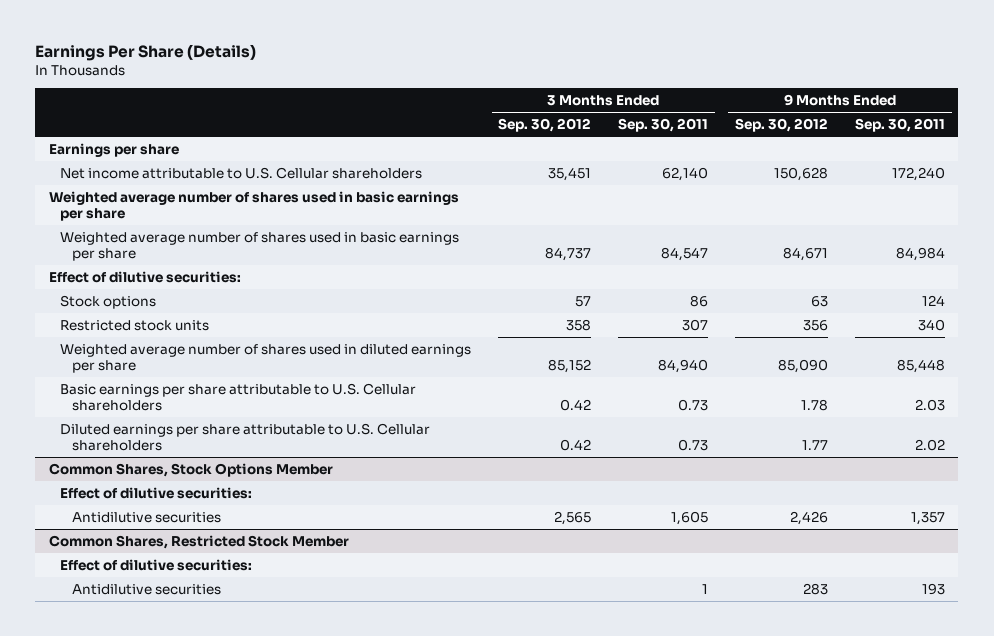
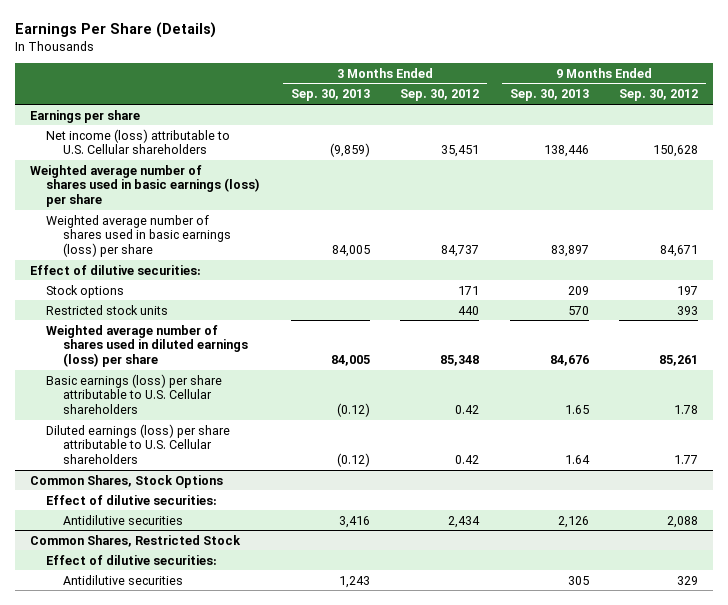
- | 3 Months Ended Sep. 30, 2012 | 3 Months Ended Sep. 30, 2011 | 9 Months Ended Sep. 30, 2012 | 9 Months Ended Sep. 30, 2011
+ | 3 Months Ended Sep. 30, 2013 | 3 Months Ended Sep. 30, 2012 | 9 Months Ended Sep. 30, 2013 | 9 Months Ended Sep. 30, 2012
- Net income attributable to U.S. Cellular shareholders | 35,451 | 62,140 | 150,628 | 172,240
- Weighted average number of shares used in basic earnings per share
- Weighted average number of shares used in basic earnings per share | 84,737 | 84,547 | 84,671 | 84,984
+ Net income (loss) attributable to U.S. Cellular shareholders | (9,859) | 35,451 | 138,446 | 150,628
+ Weighted average number of shares used in basic earnings (loss) per share
+ Weighted average number of shares used in basic earnings (loss) per share | 84,005 | 84,737 | 83,897 | 84,671
- Stock options | 57 | 86 | 63 | 124
- Restricted stock units | 358 | 307 | 356 | 340
- Weighted average number of shares used in diluted earnings per share | 85,152 | 84,940 | 85,090 | 85,448
- Basic earnings per share attributable to U.S. Cellular shareholders | 0.42 | 0.73 | 1.78 | 2.03
- Diluted earnings per share attributable to U.S. Cellular shareholders | 0.42 | 0.73 | 1.77 | 2.02
- Common Shares, Stock Options Member
+ Stock options | | 171 | 209 | 197
+ Restricted stock units | | 440 | 570 | 393
+ Weighted average number of shares used in diluted earnings (loss) per share | 84,005 | 85,348 | 84,676 | 85,261
+ Basic earnings (loss) per share attributable to U.S. Cellular shareholders | (0.12) | 0.42 | 1.65 | 1.78
+ Diluted earnings (loss) per share attributable to U.S. Cellular shareholders | (0.12) | 0.42 | 1.64 | 1.77
+ Common Shares, Stock Options
- Antidilutive securities | 2,565 | 1,605 | 2,426 | 1,357
- Common Shares, Restricted Stock Member
+ Antidilutive securities | 3,416 | 2,434 | 2,126 | 2,088
+ Common Shares, Restricted Stock
- Antidilutive securities | | 1 | 283 | 193
+ Antidilutive securities | 1,243 | | 305 | 329

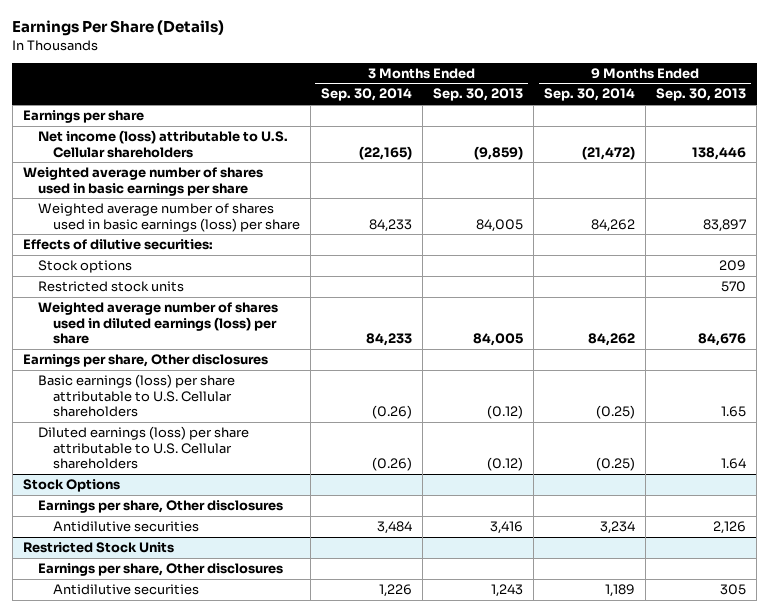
- | 3 Months Ended Sep. 30, 2013 | 3 Months Ended Sep. 30, 2012 | 9 Months Ended Sep. 30, 2013 | 9 Months Ended Sep. 30, 2012
+ | 3 Months Ended Sep. 30, 2014 | 3 Months Ended Sep. 30, 2013 | 9 Months Ended Sep. 30, 2014 | 9 Months Ended Sep. 30, 2013
- Weighted average number of shares used in basic earnings (loss) per share
+ Weighted average number of shares used in basic earnings per share
- Effect of dilutive securities:
+ Effects of dilutive securities:
+ Earnings per share, Other disclosures
- Common Shares, Stock Options
- Effect of dilutive securities:
+ Stock Options
+ Earnings per share, Other disclosures
- Common Shares, Restricted Stock
- Effect of dilutive securities:
+ Restricted Stock Units
+ Earnings per share, Other disclosures

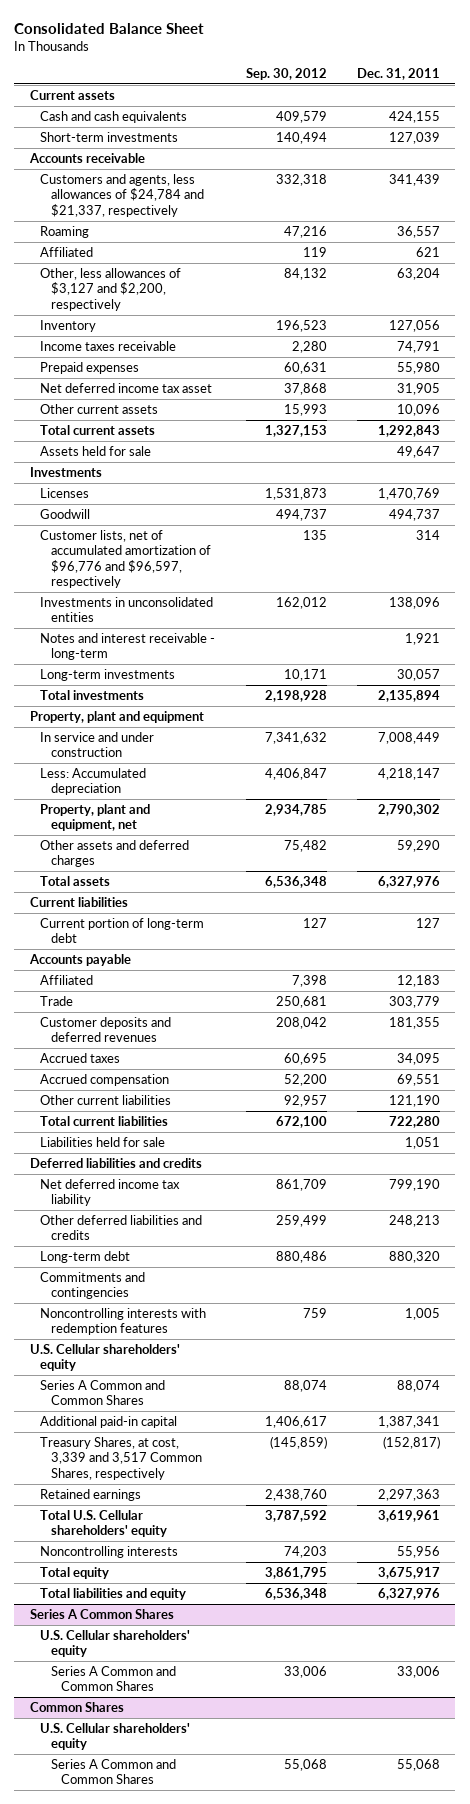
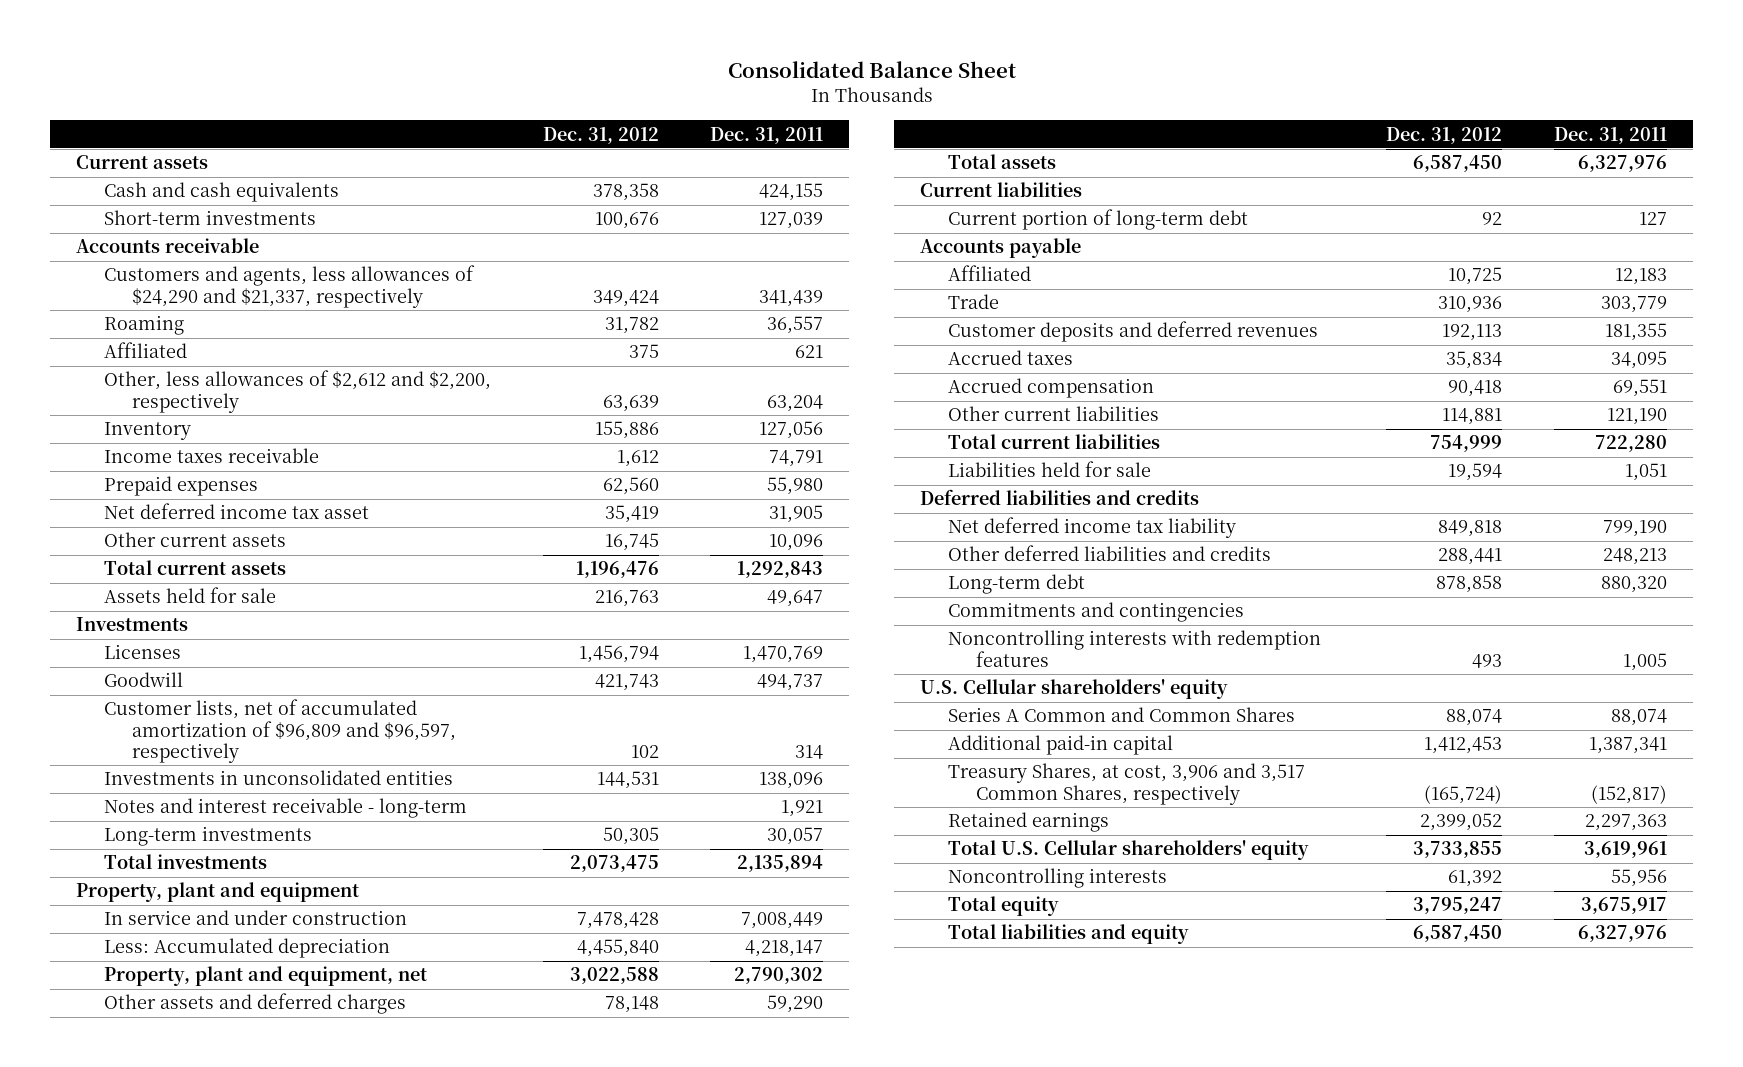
- | Sep. 30, 2012 | Dec. 31, 2011
+ | Dec. 31, 2012 | Dec. 31, 2011
- Customers and agents, less allowances of $24,784 and $21,337, respectively | 332,318 | 341,439
+ Customers and agents, less allowances of $24,290 and $21,337, respectively | 349,424 | 341,439
- Other, less allowances of $3,127 and $2,200, respectively | 84,132 | 63,204
+ Other, less allowances of $2,612 and $2,200, respectively | 63,639 | 63,204
- Customer lists, net of accumulated amortization of $96,776 and $96,597, respectively | 135 | 314
+ Customer lists, net of accumulated amortization of $96,809 and $96,597, respectively | 102 | 314
- Treasury Shares, at cost, 3,339 and 3,517 Common Shares, respectively | (145,859) | (152,817)
+ Treasury Shares, at cost, 3,906 and 3,517 Common Shares, respectively | (165,724) | (152,817)
- Series A Common Shares
- U.S. Cellular shareholders' equity
- Series A Common and Common Shares | 33,006 | 33,006
- Common Shares
- U.S. Cellular shareholders' equity
- Series A Common and Common Shares | 55,068 | 55,068

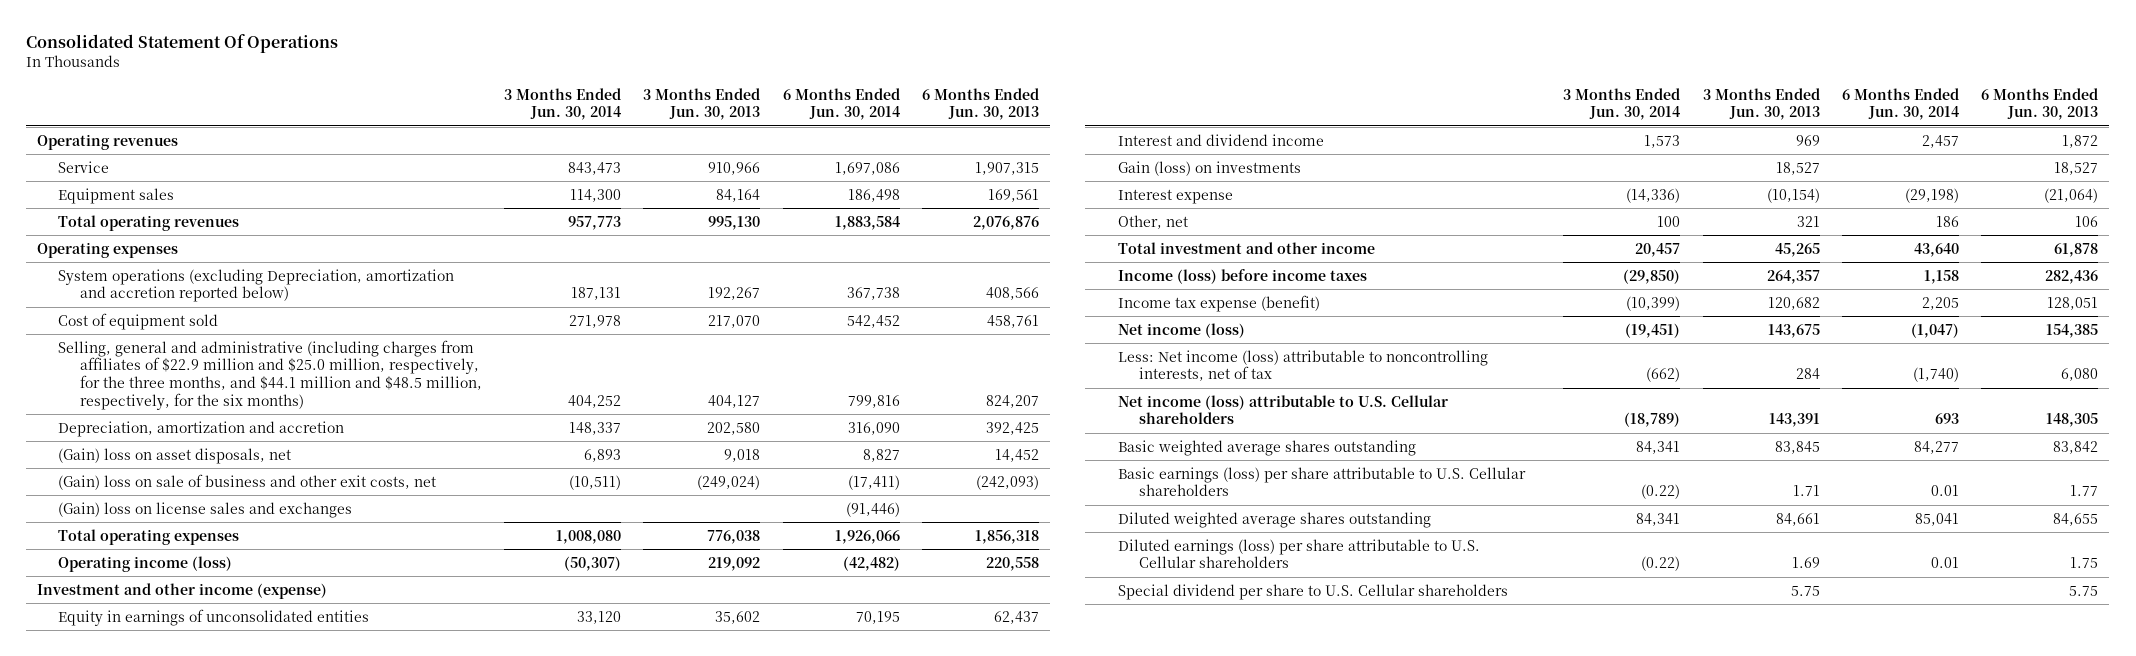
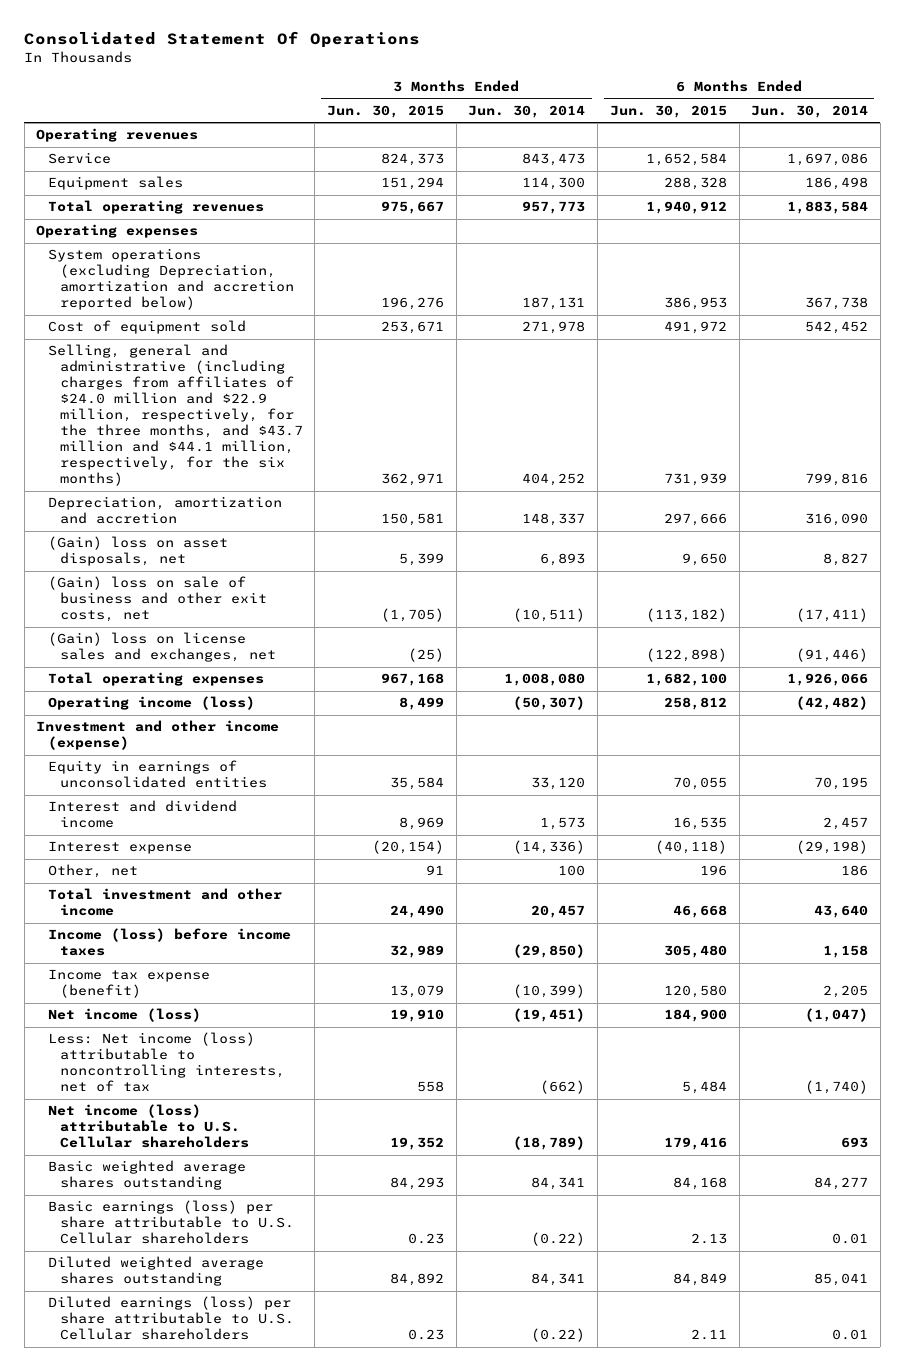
- | 3 Months Ended Jun. 30, 2014 | 3 Months Ended Jun. 30, 2013 | 6 Months Ended Jun. 30, 2014 | 6 Months Ended Jun. 30, 2013
+ | 3 Months Ended Jun. 30, 2015 | 3 Months Ended Jun. 30, 2014 | 6 Months Ended Jun. 30, 2015 | 6 Months Ended Jun. 30, 2014
- Selling, general and administrative (including charges from affiliates of $22.9 million and $25.0 million, respectively, for the three months, and $44.1 million and $48.5 million, respectively, for the six months) | 404,252 | 404,127 | 799,816 | 824,207
+ Selling, general and administrative (including charges from affiliates of $24.0 million and $22.9 million, respectively, for the three months, and $43.7 million and $44.1 million, respectively, for the six months) | 362,971 | 404,252 | 731,939 | 799,816
- (Gain) loss on license sales and exchanges | | | (91,446) |
+ (Gain) loss on license sales and exchanges, net | (25) | | (122,898) | (91,446)
- Gain (loss) on investments | | 18,527 | | 18,527
- Special dividend per share to U.S. Cellular shareholders | | 5.75 | | 5.75

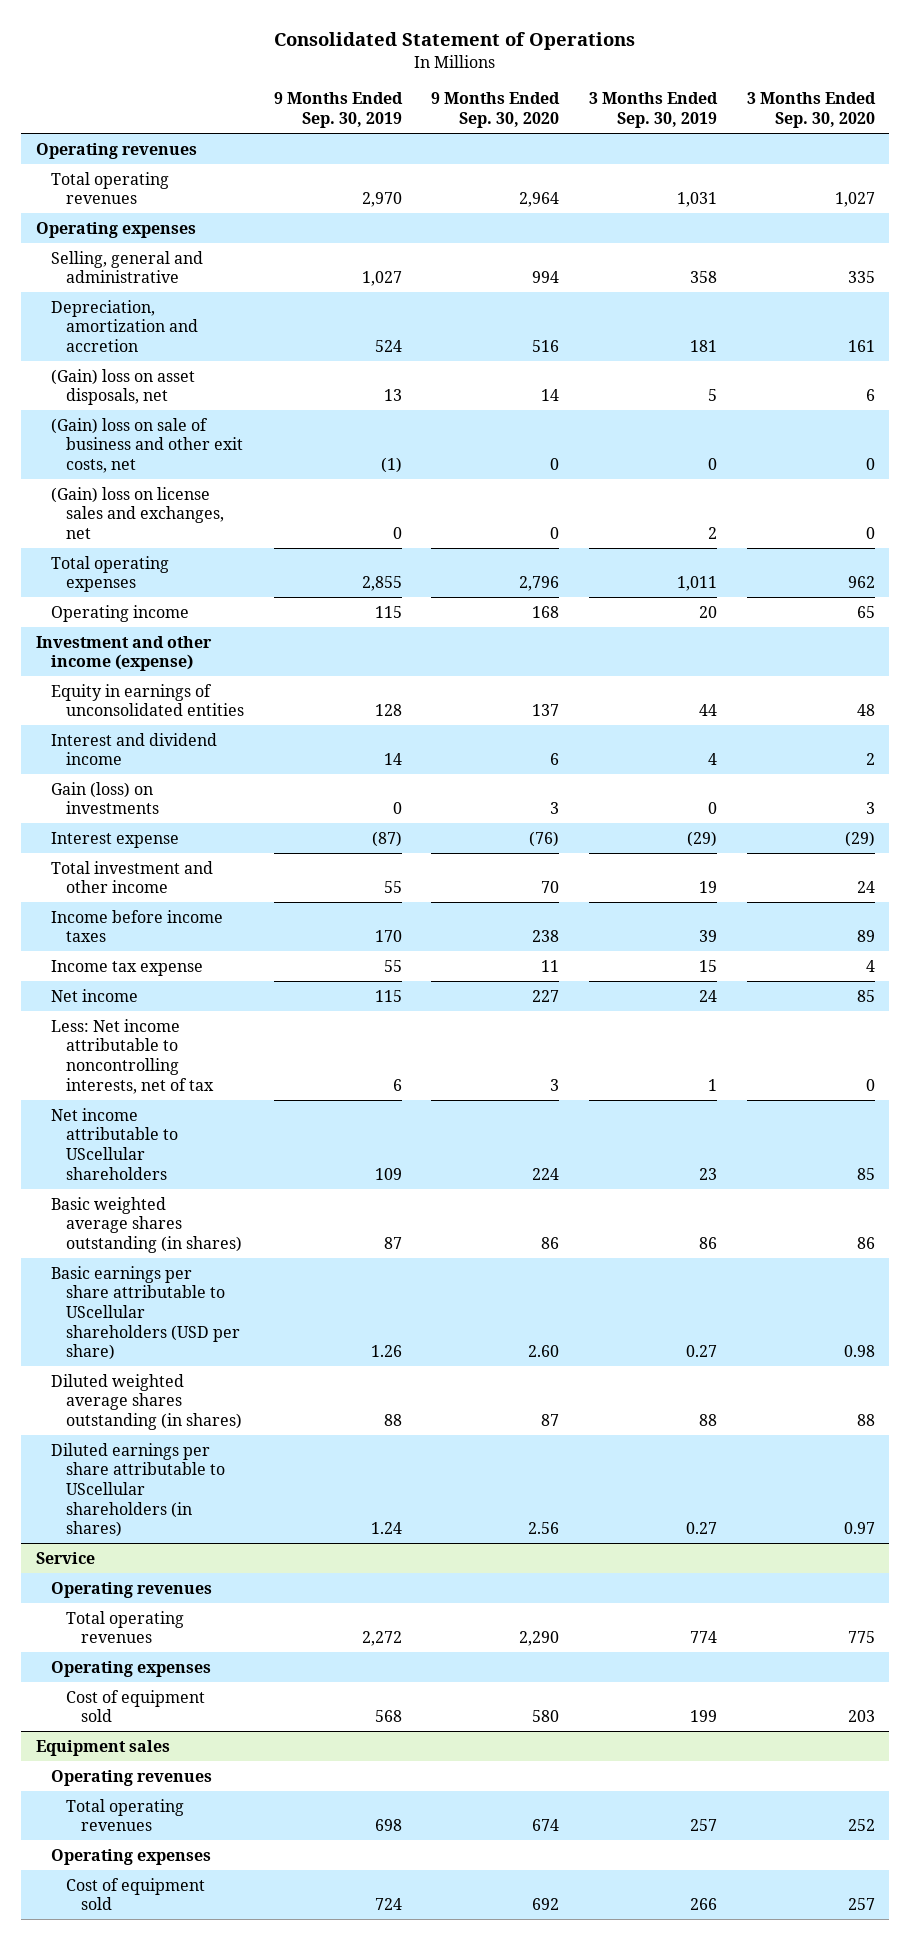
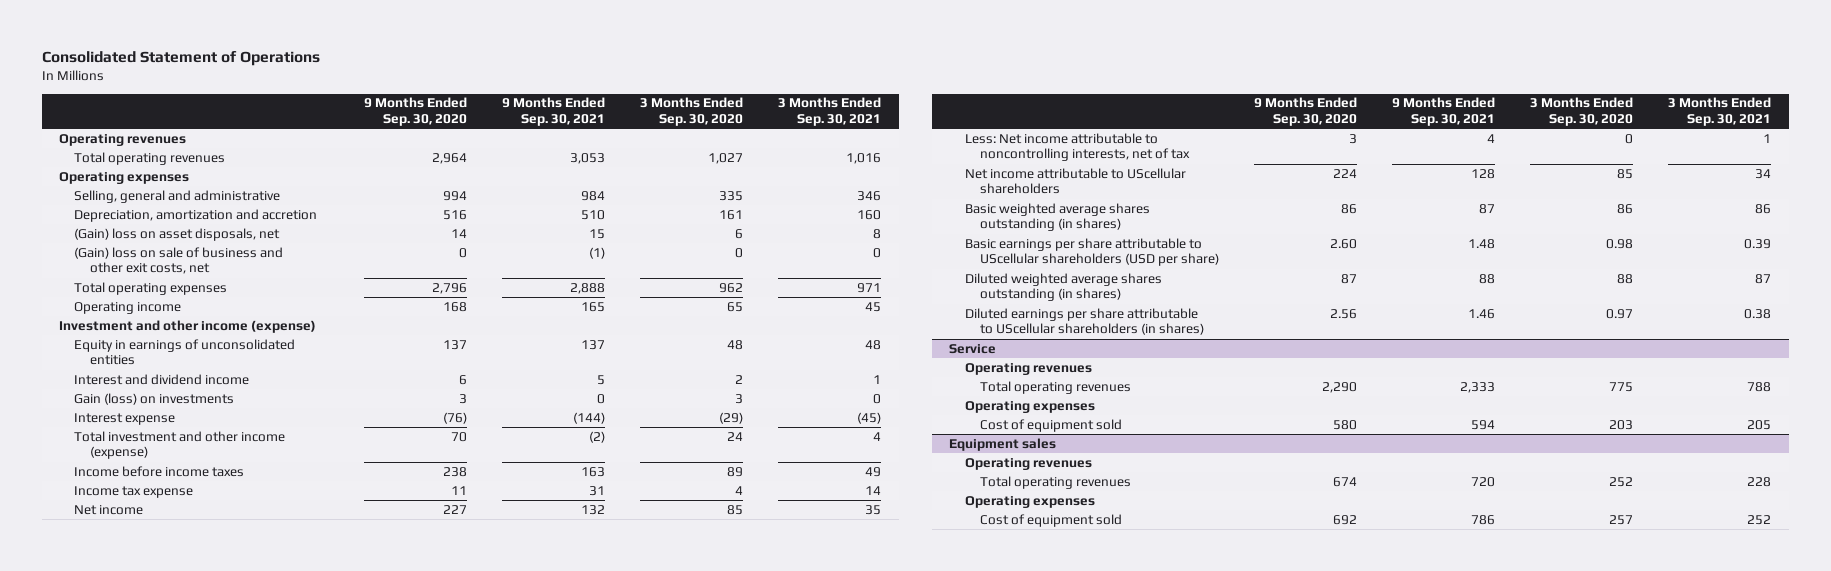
- | 9 Months Ended Sep. 30, 2019 | 9 Months Ended Sep. 30, 2020 | 3 Months Ended Sep. 30, 2019 | 3 Months Ended Sep. 30, 2020
+ | 9 Months Ended Sep. 30, 2020 | 9 Months Ended Sep. 30, 2021 | 3 Months Ended Sep. 30, 2020 | 3 Months Ended Sep. 30, 2021
- (Gain) loss on license sales and exchanges, net | 0 | 0 | 2 | 0
- Total investment and other income | 55 | 70 | 19 | 24
+ Total investment and other income (expense) | 70 | (2) | 24 | 4

